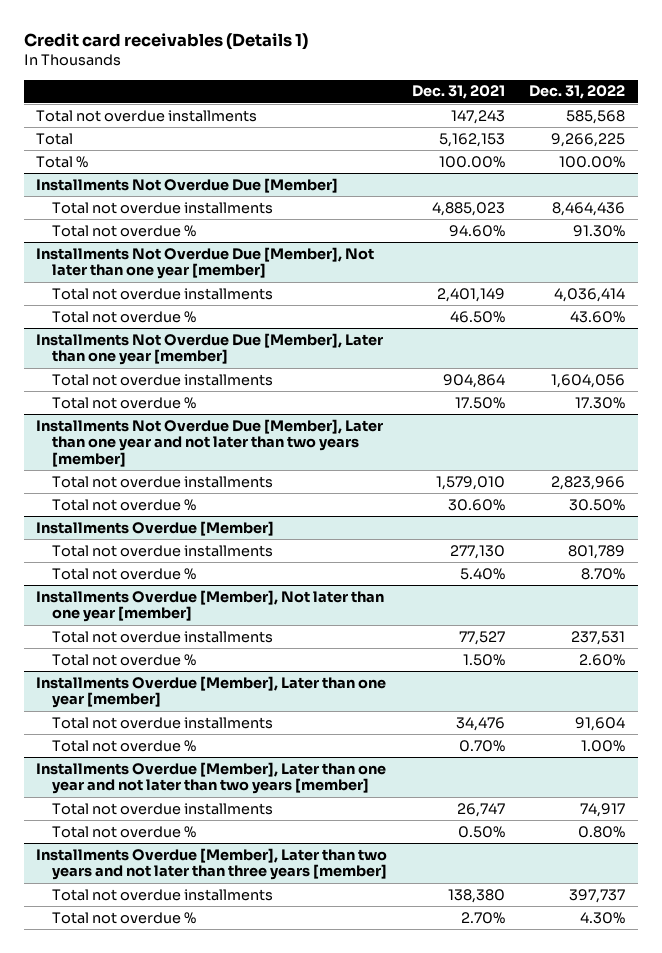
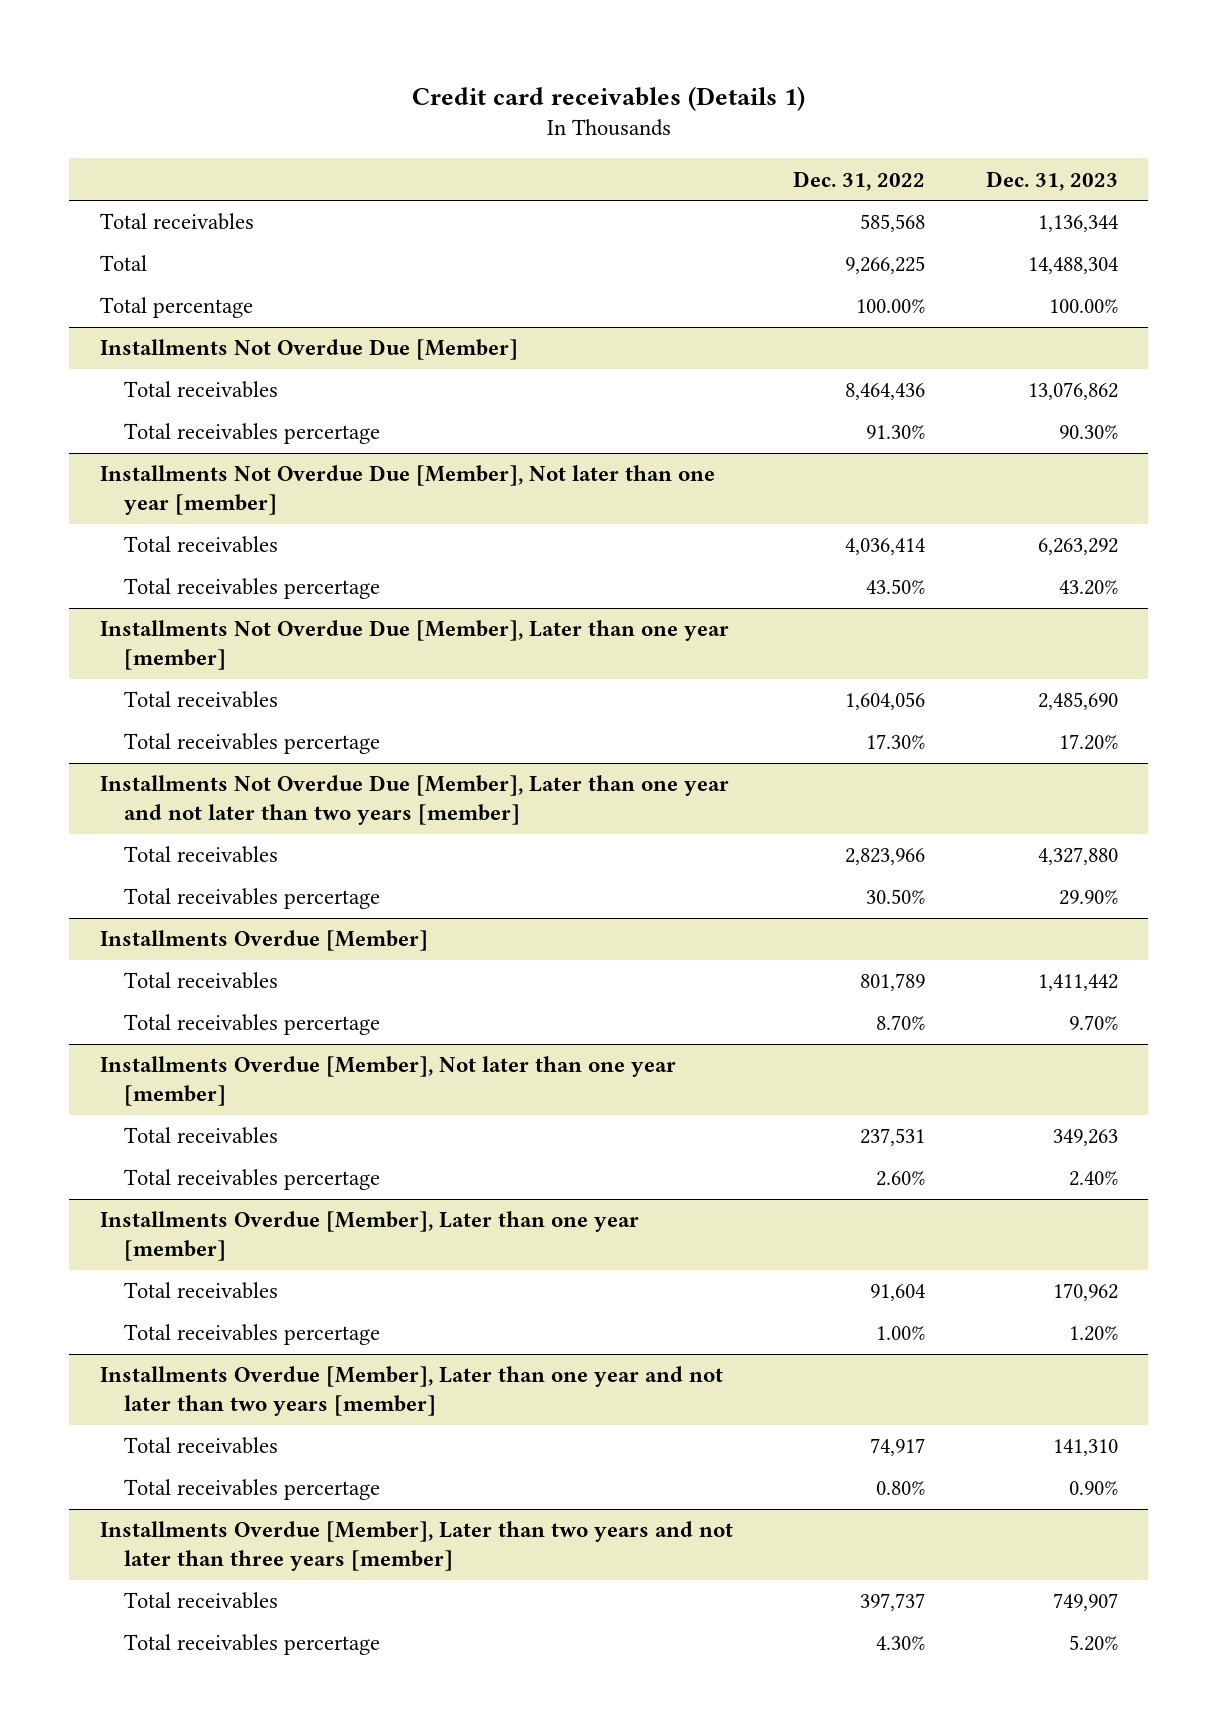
- | Dec. 31, 2021 | Dec. 31, 2022
+ | Dec. 31, 2022 | Dec. 31, 2023
- Total not overdue installments | 147,243 | 585,568
+ Total receivables | 585,568 | 1,136,344
- Total % | 100.00% | 100.00%
+ Total percentage | 100.00% | 100.00%
@ Installments Not Overdue Due [Member]
- Total not overdue installments | 4,885,023 | 8,464,436
- Total not overdue % | 94.60% | 91.30%
+ Total receivables | 8,464,436 | 13,076,862
+ Total receivables percertage | 91.30% | 90.30%
@ Installments Not Overdue Due [Member], Not later than one year [member]
- Total not overdue installments | 2,401,149 | 4,036,414
- Total not overdue % | 46.50% | 43.60%
+ Total receivables | 4,036,414 | 6,263,292
+ Total receivables percertage | 43.50% | 43.20%
@ Installments Not Overdue Due [Member], Later than one year [member]
- Total not overdue installments | 904,864 | 1,604,056
- Total not overdue % | 17.50% | 17.30%
+ Total receivables | 1,604,056 | 2,485,690
+ Total receivables percertage | 17.30% | 17.20%
@ Installments Not Overdue Due [Member], Later than one year and not later than two years [member]
- Total not overdue installments | 1,579,010 | 2,823,966
- Total not overdue % | 30.60% | 30.50%
+ Total receivables | 2,823,966 | 4,327,880
+ Total receivables percertage | 30.50% | 29.90%
@ Installments Overdue [Member]
- Total not overdue installments | 277,130 | 801,789
- Total not overdue % | 5.40% | 8.70%
+ Total receivables | 801,789 | 1,411,442
+ Total receivables percertage | 8.70% | 9.70%
@ Installments Overdue [Member], Not later than one year [member]
- Total not overdue installments | 77,527 | 237,531
- Total not overdue % | 1.50% | 2.60%
+ Total receivables | 237,531 | 349,263
+ Total receivables percertage | 2.60% | 2.40%
@ Installments Overdue [Member], Later than one year [member]
- Total not overdue installments | 34,476 | 91,604
- Total not overdue % | 0.70% | 1.00%
+ Total receivables | 91,604 | 170,962
+ Total receivables percertage | 1.00% | 1.20%
@ Installments Overdue [Member], Later than one year and not later than two years [member]
- Total not overdue installments | 26,747 | 74,917
- Total not overdue % | 0.50% | 0.80%
+ Total receivables | 74,917 | 141,310
+ Total receivables percertage | 0.80% | 0.90%
@ Installments Overdue [Member], Later than two years and not later than three years [member]
- Total not overdue installments | 138,380 | 397,737
- Total not overdue % | 2.70% | 4.30%
+ Total receivables | 397,737 | 749,907
+ Total receivables percertage | 4.30% | 5.20%

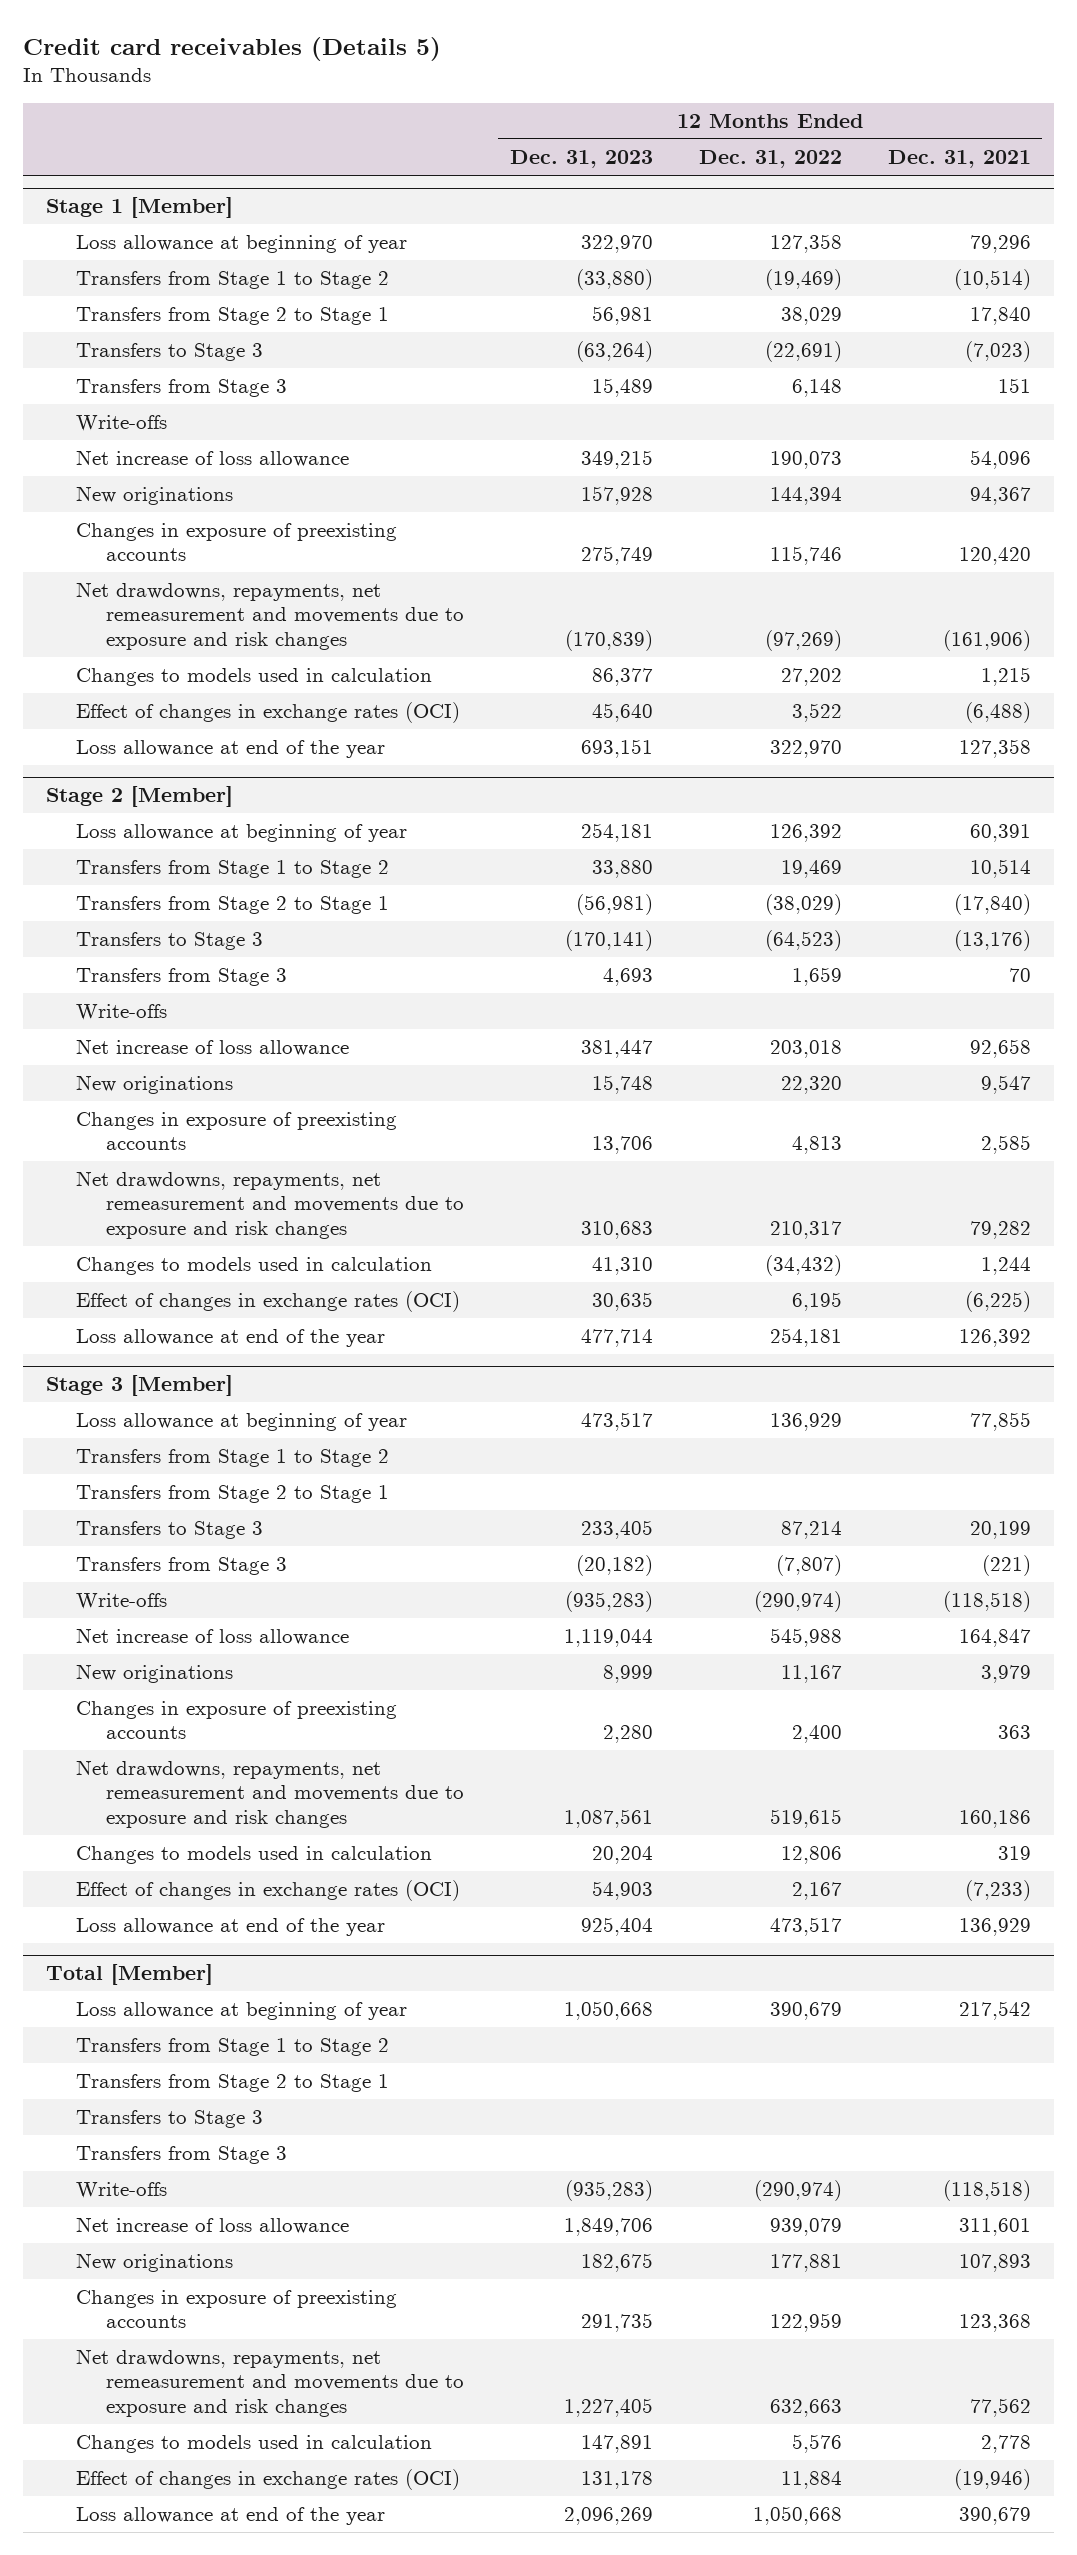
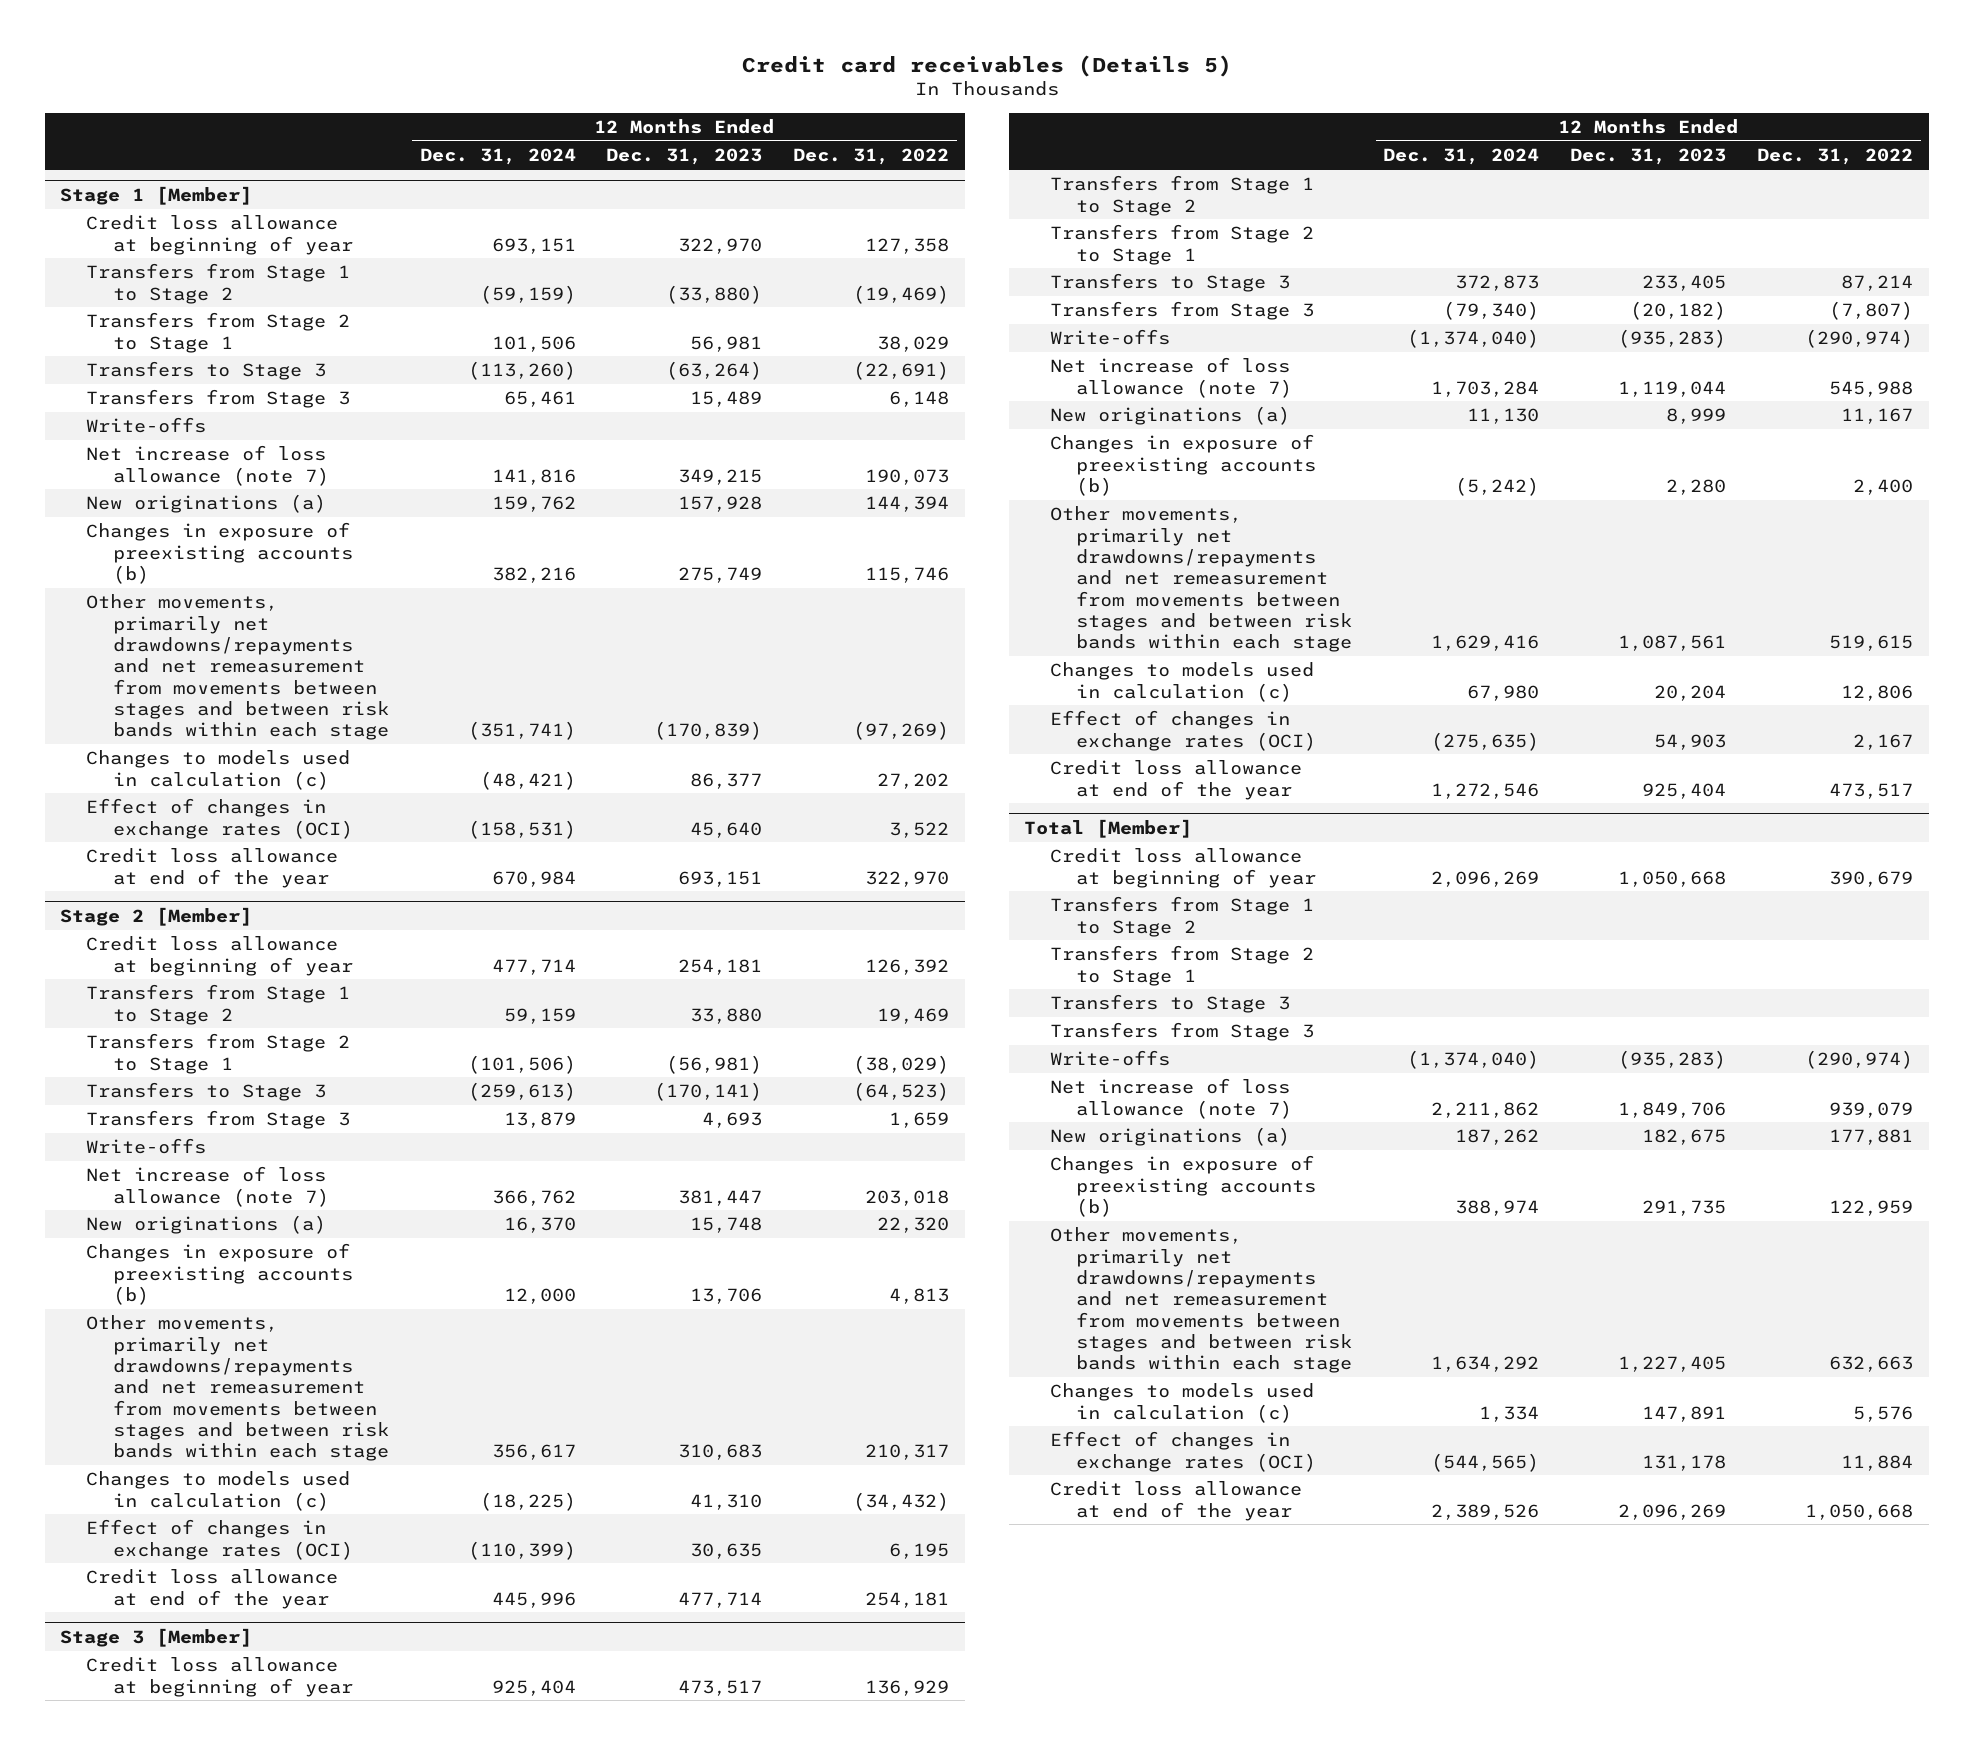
- | 12 Months Ended Dec. 31, 2023 | 12 Months Ended Dec. 31, 2022 | 12 Months Ended Dec. 31, 2021
+ | 12 Months Ended Dec. 31, 2024 | 12 Months Ended Dec. 31, 2023 | 12 Months Ended Dec. 31, 2022
@ Stage 1 [Member]
- Loss allowance at beginning of year | 322,970 | 127,358 | 79,296
+ Credit loss allowance at beginning of year | 693,151 | 322,970 | 127,358
- Net increase of loss allowance | 349,215 | 190,073 | 54,096
- New originations | 157,928 | 144,394 | 94,367
- Changes in exposure of preexisting accounts | 275,749 | 115,746 | 120,420
- Net drawdowns, repayments, net remeasurement and movements due to exposure and risk changes | (170,839) | (97,269) | (161,906)
- Changes to models used in calculation | 86,377 | 27,202 | 1,215
+ Net increase of loss allowance (note 7) | 141,816 | 349,215 | 190,073
+ New originations (a) | 159,762 | 157,928 | 144,394
+ Changes in exposure of preexisting accounts (b) | 382,216 | 275,749 | 115,746
+ Other movements, primarily net drawdowns/repayments and net remeasurement from movements between stages and between risk bands within each stage | (351,741) | (170,839) | (97,269)
+ Changes to models used in calculation (c) | (48,421) | 86,377 | 27,202
- Loss allowance at end of the year | 693,151 | 322,970 | 127,358
+ Credit loss allowance at end of the year | 670,984 | 693,151 | 322,970
@ Stage 2 [Member]
- Loss allowance at beginning of year | 254,181 | 126,392 | 60,391
+ Credit loss allowance at beginning of year | 477,714 | 254,181 | 126,392
- Net increase of loss allowance | 381,447 | 203,018 | 92,658
- New originations | 15,748 | 22,320 | 9,547
- Changes in exposure of preexisting accounts | 13,706 | 4,813 | 2,585
- Net drawdowns, repayments, net remeasurement and movements due to exposure and risk changes | 310,683 | 210,317 | 79,282
- Changes to models used in calculation | 41,310 | (34,432) | 1,244
+ Net increase of loss allowance (note 7) | 366,762 | 381,447 | 203,018
+ New originations (a) | 16,370 | 15,748 | 22,320
+ Changes in exposure of preexisting accounts (b) | 12,000 | 13,706 | 4,813
+ Other movements, primarily net drawdowns/repayments and net remeasurement from movements between stages and between risk bands within each stage | 356,617 | 310,683 | 210,317
+ Changes to models used in calculation (c) | (18,225) | 41,310 | (34,432)
- Loss allowance at end of the year | 477,714 | 254,181 | 126,392
+ Credit loss allowance at end of the year | 445,996 | 477,714 | 254,181
@ Stage 3 [Member]
- Loss allowance at beginning of year | 473,517 | 136,929 | 77,855
+ Credit loss allowance at beginning of year | 925,404 | 473,517 | 136,929
- Net increase of loss allowance | 1,119,044 | 545,988 | 164,847
- New originations | 8,999 | 11,167 | 3,979
- Changes in exposure of preexisting accounts | 2,280 | 2,400 | 363
- Net drawdowns, repayments, net remeasurement and movements due to exposure and risk changes | 1,087,561 | 519,615 | 160,186
- Changes to models used in calculation | 20,204 | 12,806 | 319
+ Net increase of loss allowance (note 7) | 1,703,284 | 1,119,044 | 545,988
+ New originations (a) | 11,130 | 8,999 | 11,167
+ Changes in exposure of preexisting accounts (b) | (5,242) | 2,280 | 2,400
+ Other movements, primarily net drawdowns/repayments and net remeasurement from movements between stages and between risk bands within each stage | 1,629,416 | 1,087,561 | 519,615
+ Changes to models used in calculation (c) | 67,980 | 20,204 | 12,806
- Loss allowance at end of the year | 925,404 | 473,517 | 136,929
+ Credit loss allowance at end of the year | 1,272,546 | 925,404 | 473,517
@ Total [Member]
- Loss allowance at beginning of year | 1,050,668 | 390,679 | 217,542
+ Credit loss allowance at beginning of year | 2,096,269 | 1,050,668 | 390,679
- Net increase of loss allowance | 1,849,706 | 939,079 | 311,601
- New originations | 182,675 | 177,881 | 107,893
- Changes in exposure of preexisting accounts | 291,735 | 122,959 | 123,368
- Net drawdowns, repayments, net remeasurement and movements due to exposure and risk changes | 1,227,405 | 632,663 | 77,562
- Changes to models used in calculation | 147,891 | 5,576 | 2,778
+ Net increase of loss allowance (note 7) | 2,211,862 | 1,849,706 | 939,079
+ New originations (a) | 187,262 | 182,675 | 177,881
+ Changes in exposure of preexisting accounts (b) | 388,974 | 291,735 | 122,959
+ Other movements, primarily net drawdowns/repayments and net remeasurement from movements between stages and between risk bands within each stage | 1,634,292 | 1,227,405 | 632,663
+ Changes to models used in calculation (c) | 1,334 | 147,891 | 5,576
- Loss allowance at end of the year | 2,096,269 | 1,050,668 | 390,679
+ Credit loss allowance at end of the year | 2,389,526 | 2,096,269 | 1,050,668

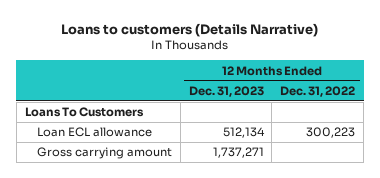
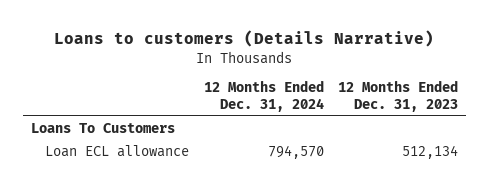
- | 12 Months Ended Dec. 31, 2023 | 12 Months Ended Dec. 31, 2022
+ | 12 Months Ended Dec. 31, 2024 | 12 Months Ended Dec. 31, 2023
- Gross carrying amount | 1,737,271 |

